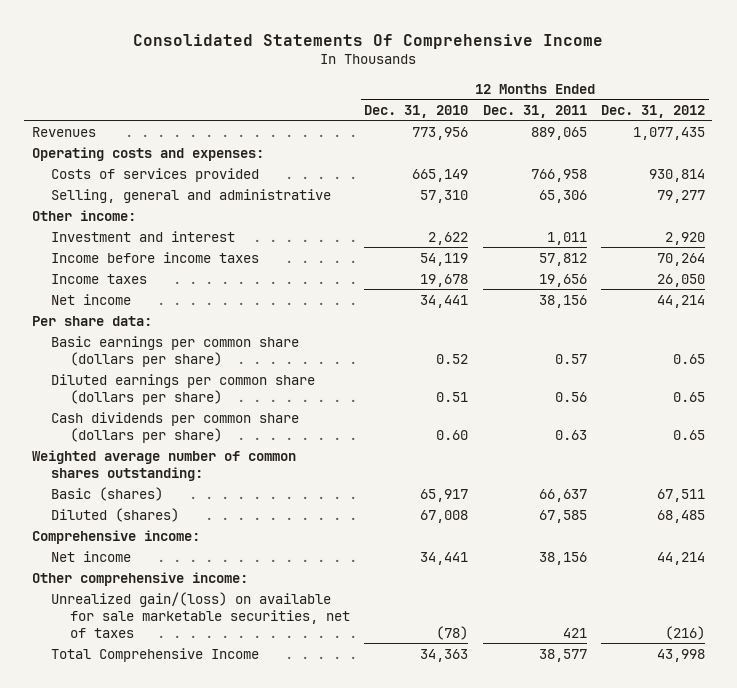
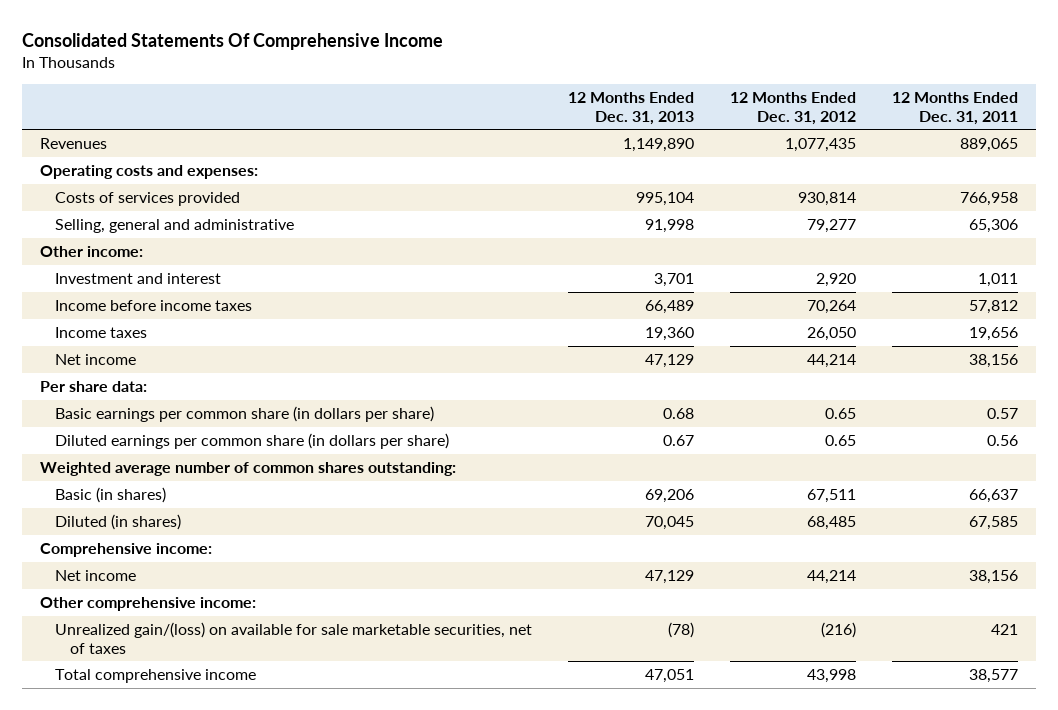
- | 12 Months Ended Dec. 31, 2010 | 12 Months Ended Dec. 31, 2011 | 12 Months Ended Dec. 31, 2012
+ | 12 Months Ended Dec. 31, 2013 | 12 Months Ended Dec. 31, 2012 | 12 Months Ended Dec. 31, 2011
- Basic earnings per common share (dollars per share) | 0.52 | 0.57 | 0.65
- Diluted earnings per common share (dollars per share) | 0.51 | 0.56 | 0.65
- Cash dividends per common share (dollars per share) | 0.60 | 0.63 | 0.65
+ Basic earnings per common share (in dollars per share) | 0.68 | 0.65 | 0.57
+ Diluted earnings per common share (in dollars per share) | 0.67 | 0.65 | 0.56
- Basic (shares) | 65,917 | 66,637 | 67,511
- Diluted (shares) | 67,008 | 67,585 | 68,485
+ Basic (in shares) | 69,206 | 67,511 | 66,637
+ Diluted (in shares) | 70,045 | 68,485 | 67,585
- Total Comprehensive Income | 34,363 | 38,577 | 43,998
+ Total comprehensive income | 47,051 | 43,998 | 38,577

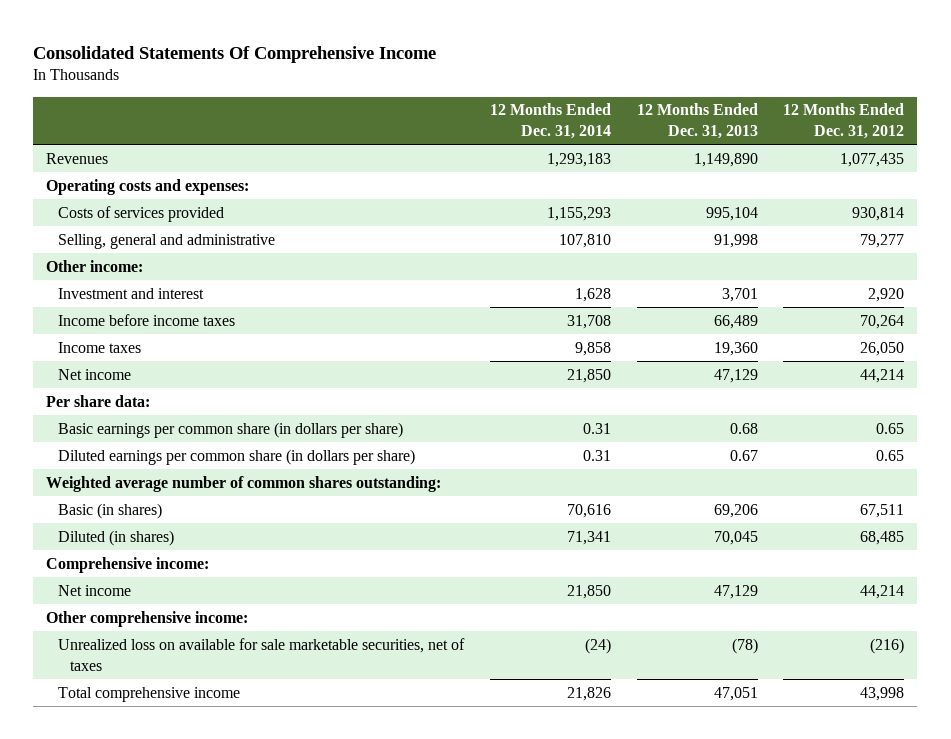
- | 12 Months Ended Dec. 31, 2013 | 12 Months Ended Dec. 31, 2012 | 12 Months Ended Dec. 31, 2011
+ | 12 Months Ended Dec. 31, 2014 | 12 Months Ended Dec. 31, 2013 | 12 Months Ended Dec. 31, 2012
- Unrealized gain/(loss) on available for sale marketable securities, net of taxes | (78) | (216) | 421
+ Unrealized loss on available for sale marketable securities, net of taxes | (24) | (78) | (216)

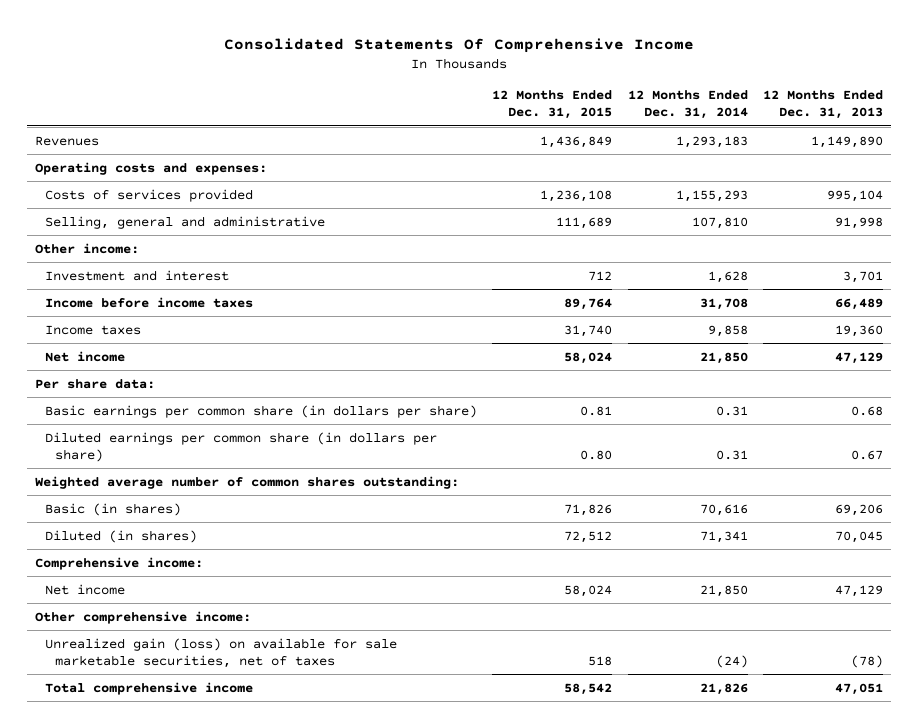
- | 12 Months Ended Dec. 31, 2014 | 12 Months Ended Dec. 31, 2013 | 12 Months Ended Dec. 31, 2012
+ | 12 Months Ended Dec. 31, 2015 | 12 Months Ended Dec. 31, 2014 | 12 Months Ended Dec. 31, 2013
- Unrealized loss on available for sale marketable securities, net of taxes | (24) | (78) | (216)
+ Unrealized gain (loss) on available for sale marketable securities, net of taxes | 518 | (24) | (78)

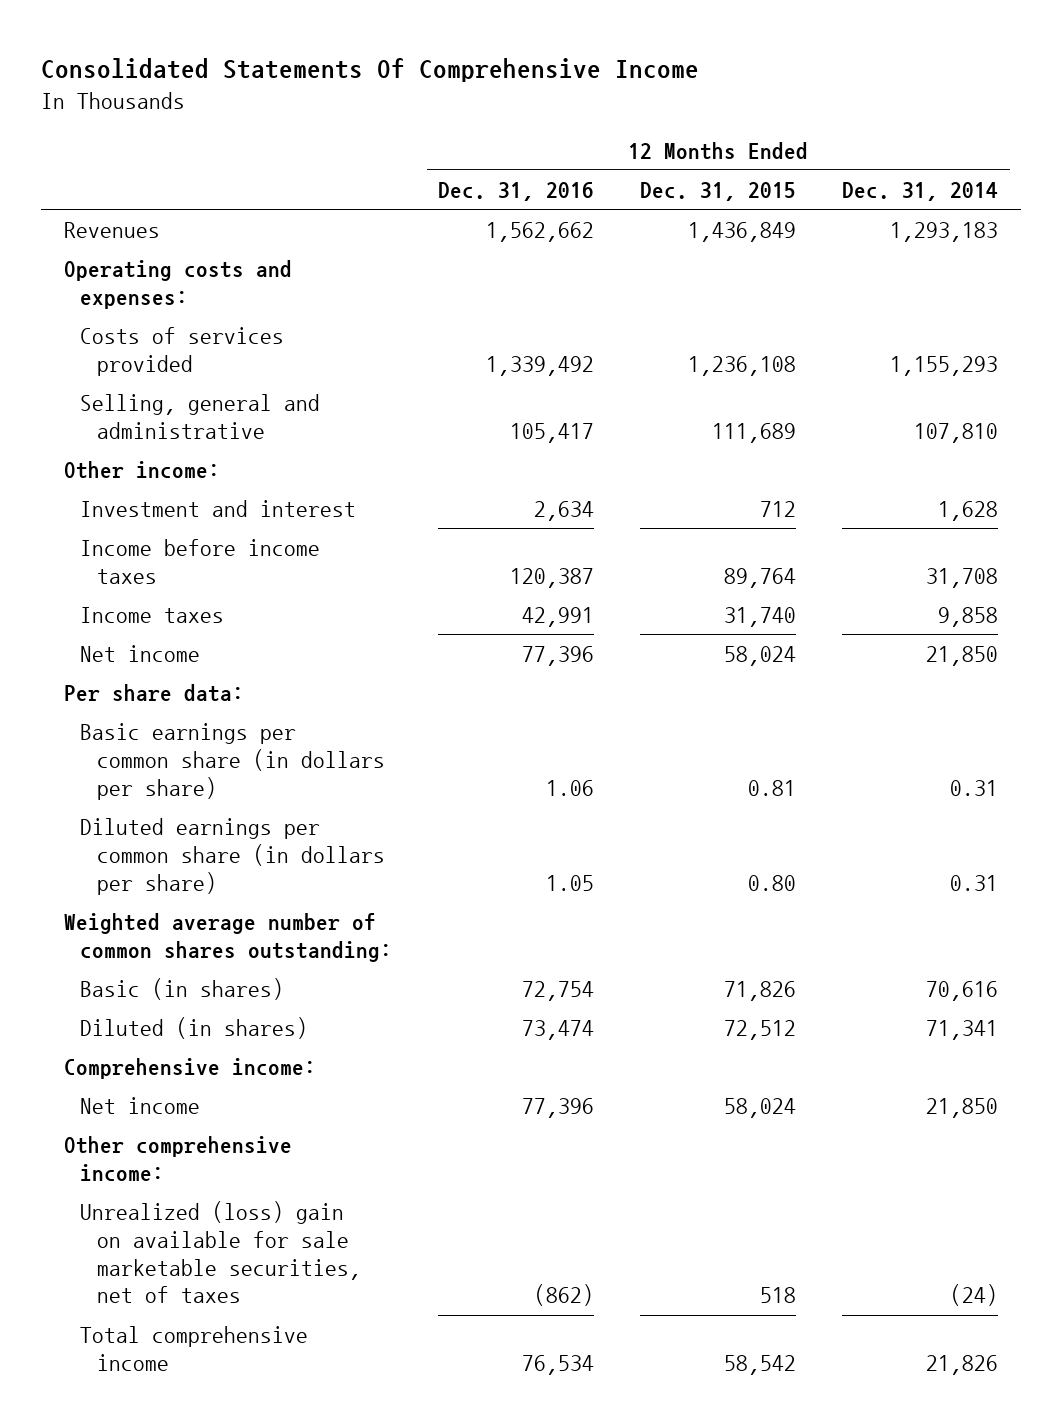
- | 12 Months Ended Dec. 31, 2015 | 12 Months Ended Dec. 31, 2014 | 12 Months Ended Dec. 31, 2013
+ | 12 Months Ended Dec. 31, 2016 | 12 Months Ended Dec. 31, 2015 | 12 Months Ended Dec. 31, 2014
- Unrealized gain (loss) on available for sale marketable securities, net of taxes | 518 | (24) | (78)
+ Unrealized (loss) gain on available for sale marketable securities, net of taxes | (862) | 518 | (24)

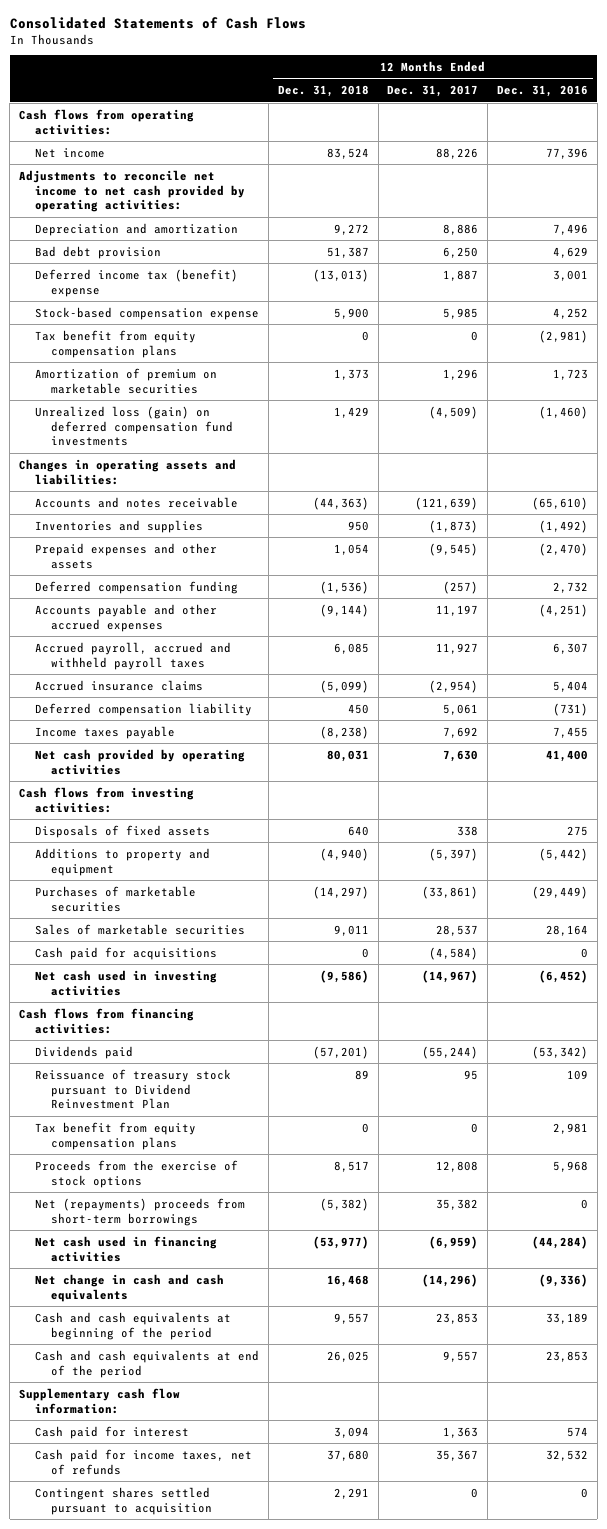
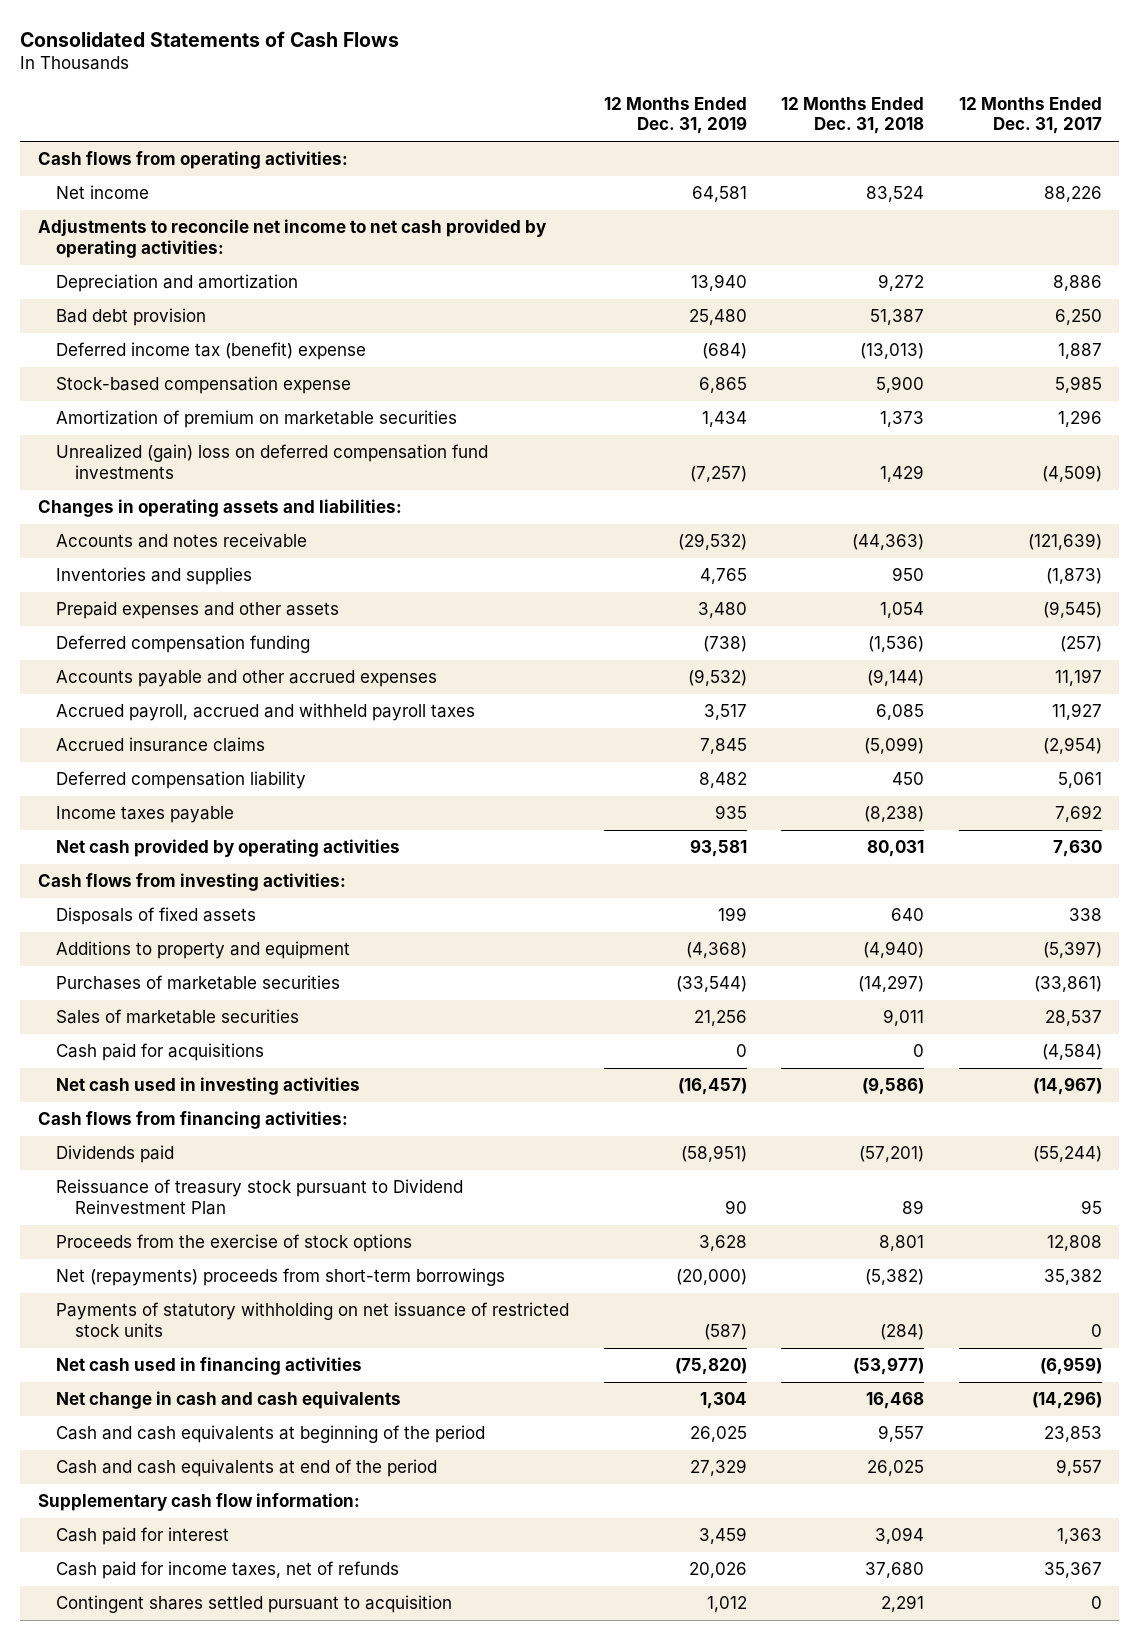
- | 12 Months Ended Dec. 31, 2018 | 12 Months Ended Dec. 31, 2017 | 12 Months Ended Dec. 31, 2016
+ | 12 Months Ended Dec. 31, 2019 | 12 Months Ended Dec. 31, 2018 | 12 Months Ended Dec. 31, 2017
- Tax benefit from equity compensation plans | 0 | 0 | (2,981)
- Unrealized loss (gain) on deferred compensation fund investments | 1,429 | (4,509) | (1,460)
+ Unrealized (gain) loss on deferred compensation fund investments | (7,257) | 1,429 | (4,509)
- Tax benefit from equity compensation plans | 0 | 0 | 2,981
- Proceeds from the exercise of stock options | 8,517 | 12,808 | 5,968
+ Proceeds from the exercise of stock options | 3,628 | 8,801 | 12,808
+ Payments of statutory withholding on net issuance of restricted stock units | (587) | (284) | 0

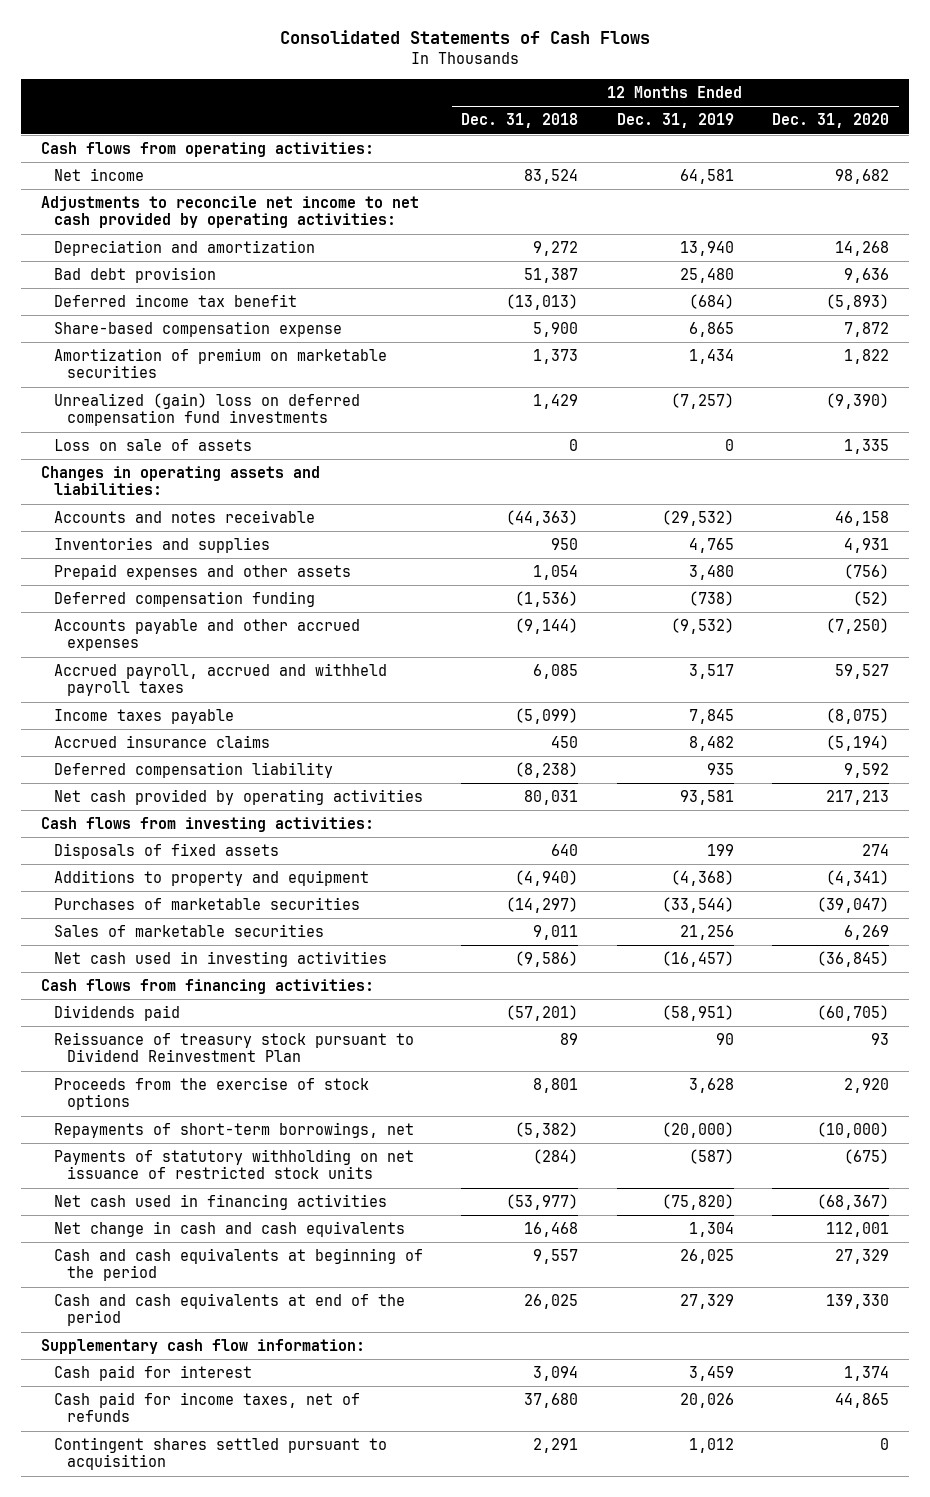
- | 12 Months Ended Dec. 31, 2019 | 12 Months Ended Dec. 31, 2018 | 12 Months Ended Dec. 31, 2017
+ | 12 Months Ended Dec. 31, 2018 | 12 Months Ended Dec. 31, 2019 | 12 Months Ended Dec. 31, 2020
- Deferred income tax (benefit) expense | (684) | (13,013) | 1,887
- Stock-based compensation expense | 6,865 | 5,900 | 5,985
+ Deferred income tax benefit | (13,013) | (684) | (5,893)
+ Share-based compensation expense | 5,900 | 6,865 | 7,872
+ Loss on sale of assets | 0 | 0 | 1,335
- Accrued insurance claims | 7,845 | (5,099) | (2,954)
- Deferred compensation liability | 8,482 | 450 | 5,061
- Income taxes payable | 935 | (8,238) | 7,692
+ Income taxes payable | (5,099) | 7,845 | (8,075)
+ Accrued insurance claims | 450 | 8,482 | (5,194)
+ Deferred compensation liability | (8,238) | 935 | 9,592
- Cash paid for acquisitions | 0 | 0 | (4,584)
- Net (repayments) proceeds from short-term borrowings | (20,000) | (5,382) | 35,382
+ Repayments of short-term borrowings, net | (5,382) | (20,000) | (10,000)

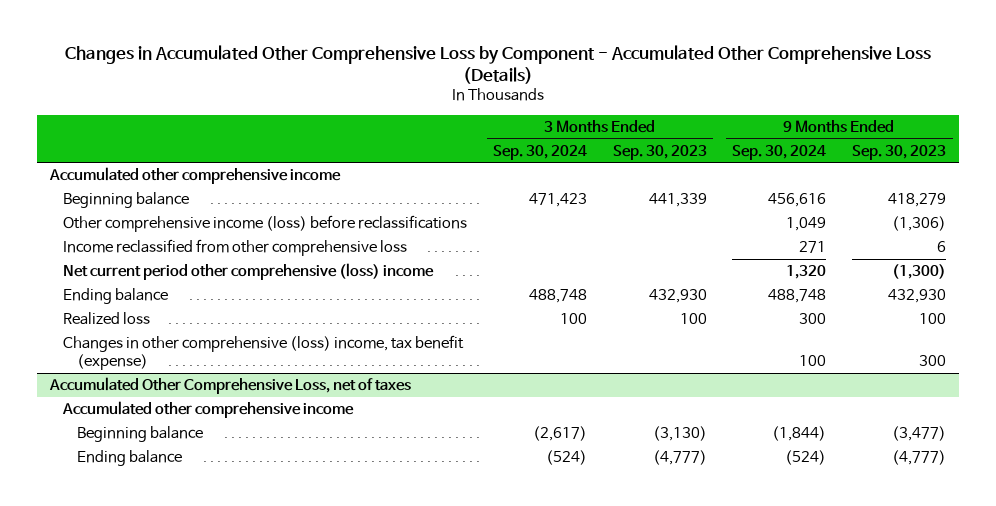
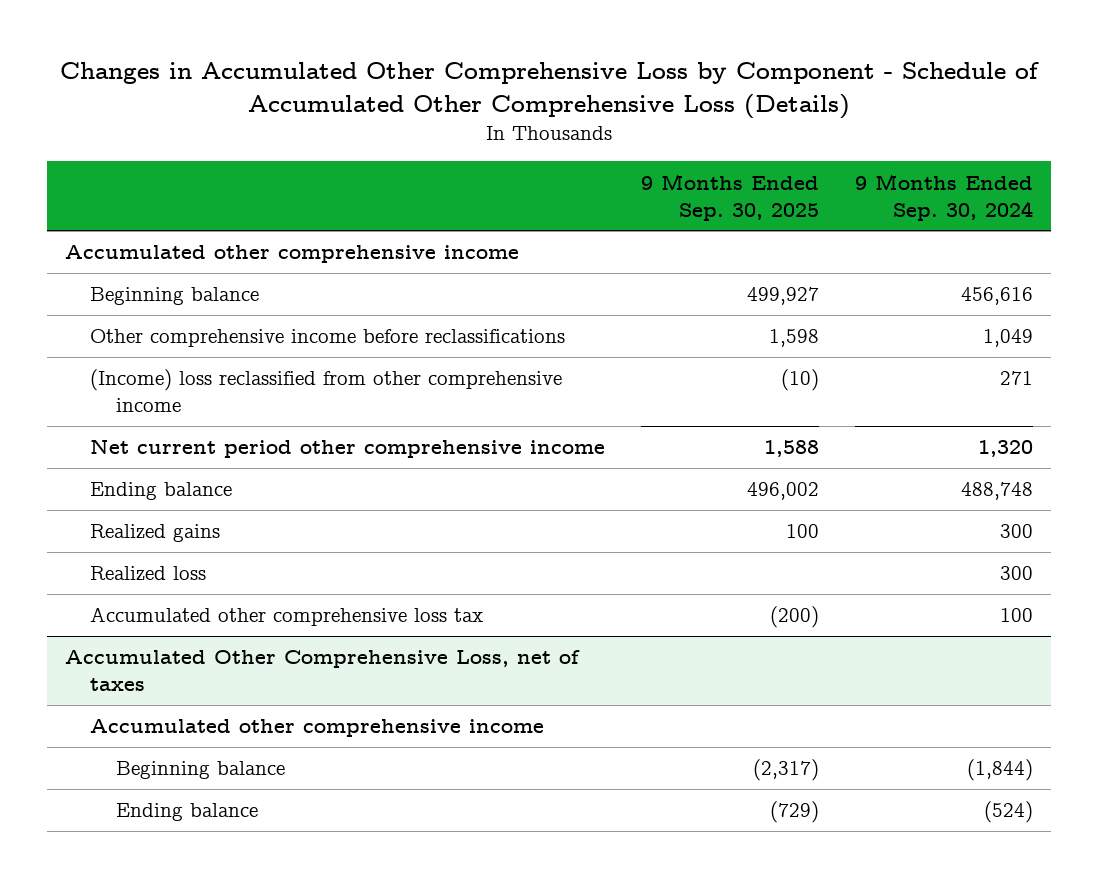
- Changes in Accumulated Other Comprehensive Loss by Component - Accumulated Other Comprehensive Loss (Details)
+ Changes in Accumulated Other Comprehensive Loss by Component - Schedule of Accumulated Other Comprehensive Loss (Details)
- | 3 Months Ended Sep. 30, 2024 | 3 Months Ended Sep. 30, 2023 | 9 Months Ended Sep. 30, 2024 | 9 Months Ended Sep. 30, 2023
+ | 9 Months Ended Sep. 30, 2025 | 9 Months Ended Sep. 30, 2024
- Other comprehensive income (loss) before reclassifications | | | 1,049 | (1,306)
- Income reclassified from other comprehensive loss | | | 271 | 6
- Net current period other comprehensive (loss) income | | | 1,320 | (1,300)
+ Other comprehensive income before reclassifications | 1,598 | 1,049
+ (Income) loss reclassified from other comprehensive income | (10) | 271
+ Net current period other comprehensive income | 1,588 | 1,320
+ Realized gains | 100 | 300
- Changes in other comprehensive (loss) income, tax benefit (expense) | | | 100 | 300
+ Accumulated other comprehensive loss tax | (200) | 100

